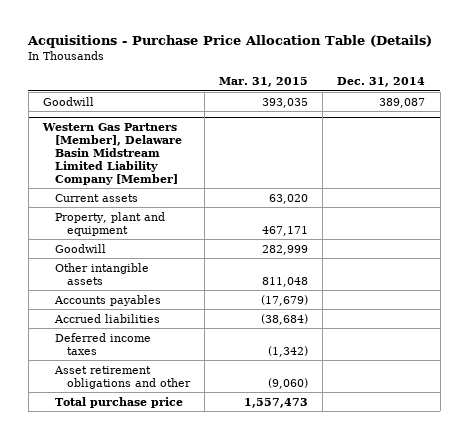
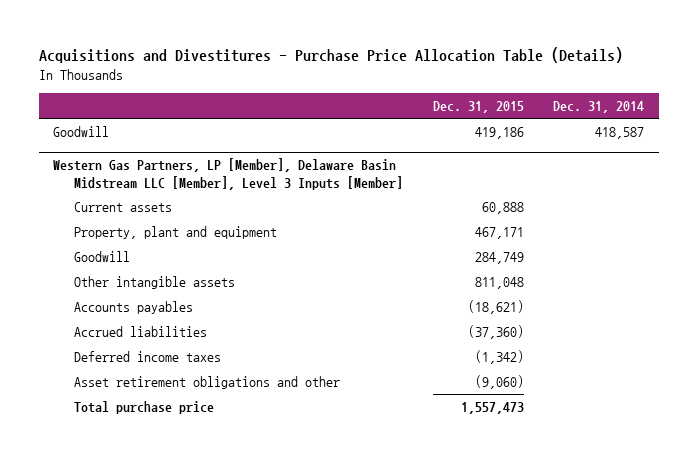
- Acquisitions - Purchase Price Allocation Table (Details)
+ Acquisitions and Divestitures - Purchase Price Allocation Table (Details)
- | Mar. 31, 2015 | Dec. 31, 2014
+ | Dec. 31, 2015 | Dec. 31, 2014
- Goodwill | 393,035 | 389,087
- Western Gas Partners [Member], Delaware Basin Midstream Limited Liability Company [Member]
- Current assets | 63,020 |
- Property, plant and equipment | 467,171 |
- Goodwill | 282,999 |
- Other intangible assets | 811,048 |
- Accounts payables | (17,679) |
- Accrued liabilities | (38,684) |
- Deferred income taxes | (1,342) |
- Asset retirement obligations and other | (9,060) |
- Total purchase price | 1,557,473 |
+ Goodwill | 419,186 | 418,587
+ Western Gas Partners, LP [Member], Delaware Basin Midstream LLC [Member], Level 3 Inputs [Member]
+ Current assets | 60,888 |
+ Property, plant and equipment | 467,171 |
+ Goodwill | 284,749 |
+ Other intangible assets | 811,048 |
+ Accounts payables | (18,621) |
+ Accrued liabilities | (37,360) |
+ Deferred income taxes | (1,342) |
+ Asset retirement obligations and other | (9,060) |
+ Total purchase price | 1,557,473 |

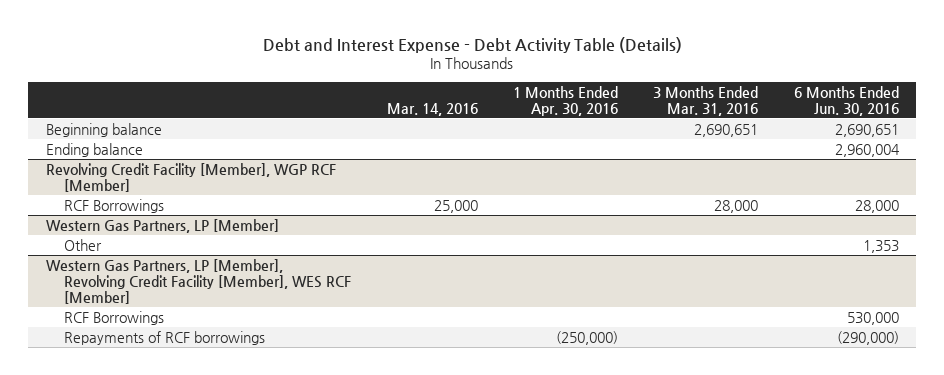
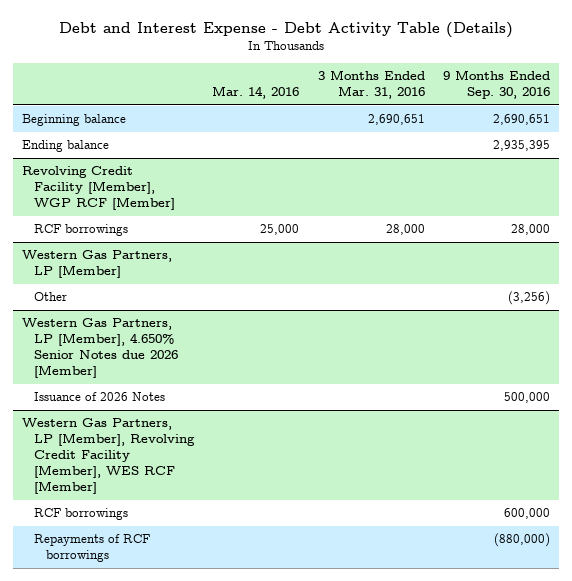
- | Mar. 14, 2016 | 1 Months Ended Apr. 30, 2016 | 3 Months Ended Mar. 31, 2016 | 6 Months Ended Jun. 30, 2016
+ | Mar. 14, 2016 | 3 Months Ended Mar. 31, 2016 | 9 Months Ended Sep. 30, 2016
@ Revolving Credit Facility [Member], WGP RCF [Member]
- RCF Borrowings | 25,000 | | 28,000 | 28,000
+ RCF borrowings | 25,000 | 28,000 | 28,000
+ Western Gas Partners, LP [Member], 4.650% Senior Notes due 2026 [Member]
+ Issuance of 2026 Notes | | | 500,000
@ Western Gas Partners, LP [Member], Revolving Credit Facility [Member], WES RCF [Member]
- RCF Borrowings | | | | 530,000
+ RCF borrowings | | | 600,000

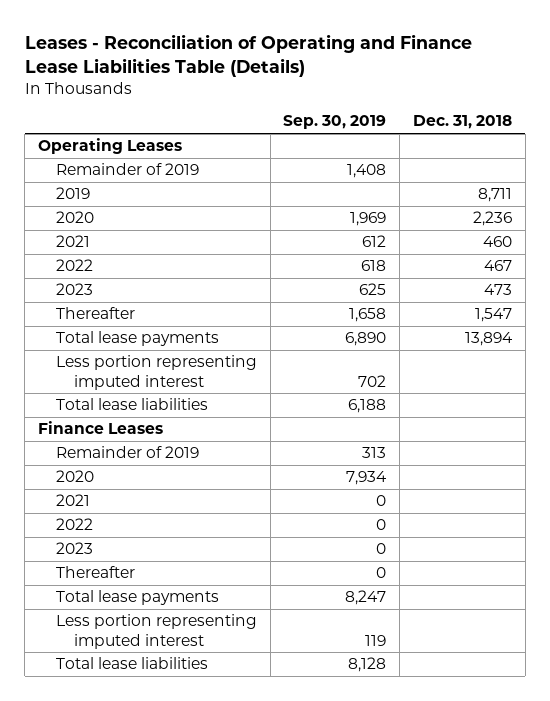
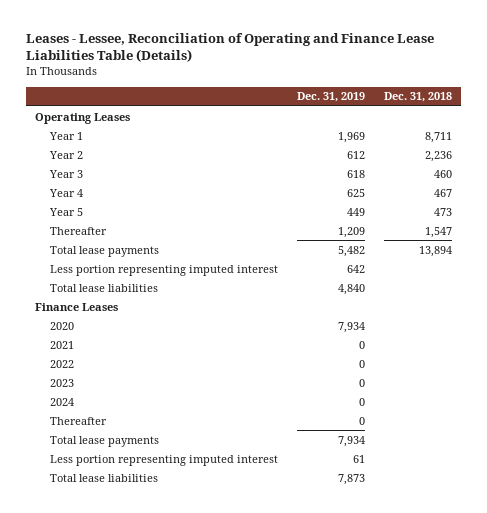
- Leases - Reconciliation of Operating and Finance Lease Liabilities Table (Details)
+ Leases - Lessee, Reconciliation of Operating and Finance Lease Liabilities Table (Details)
- | Sep. 30, 2019 | Dec. 31, 2018
+ | Dec. 31, 2019 | Dec. 31, 2018
- Remainder of 2019 | 1,408 |
- 2019 | | 8,711
- 2020 | 1,969 | 2,236
- 2021 | 612 | 460
- 2022 | 618 | 467
- 2023 | 625 | 473
+ Year 1 | 1,969 | 8,711
+ Year 2 | 612 | 2,236
+ Year 3 | 618 | 460
+ Year 4 | 625 | 467
+ Year 5 | 449 | 473
- Remainder of 2019 | 313 |
+ 2024 | 0 |

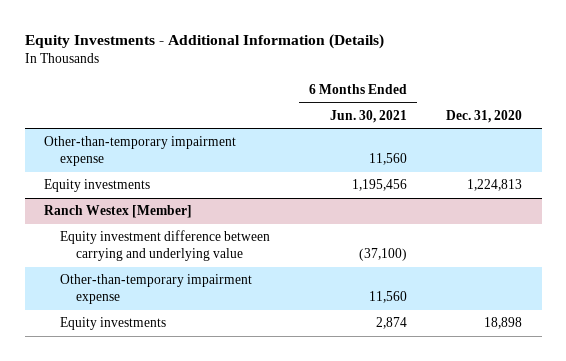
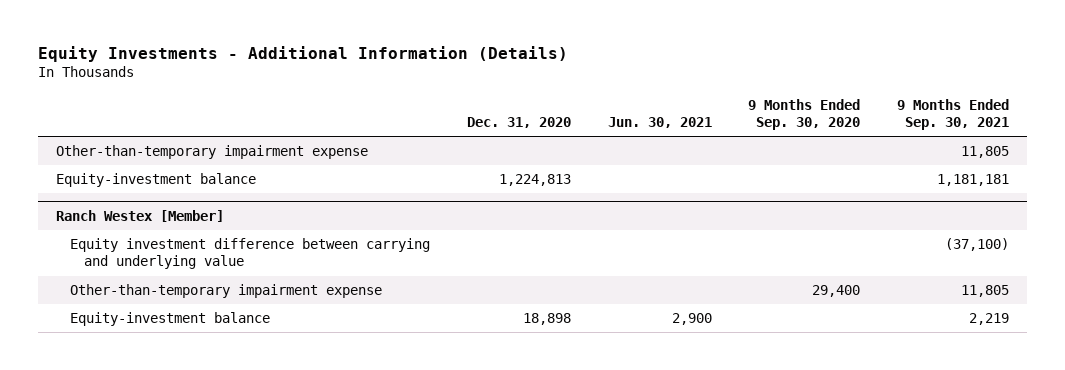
- | 6 Months Ended Jun. 30, 2021 | Dec. 31, 2020
+ | Dec. 31, 2020 | Jun. 30, 2021 | 9 Months Ended Sep. 30, 2020 | 9 Months Ended Sep. 30, 2021
- Equity investments | 1,195,456 | 1,224,813
+ Equity-investment balance | 1,224,813 | | | 1,181,181
@ Ranch Westex [Member]
- Equity investments | 2,874 | 18,898
+ Equity-investment balance | 18,898 | 2,900 | | 2,219

